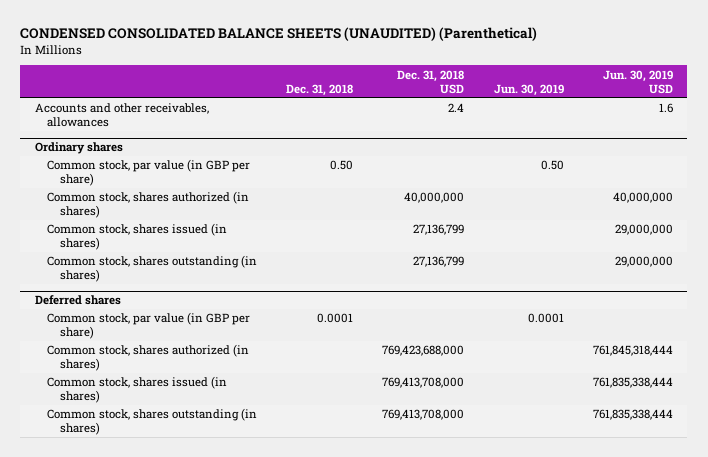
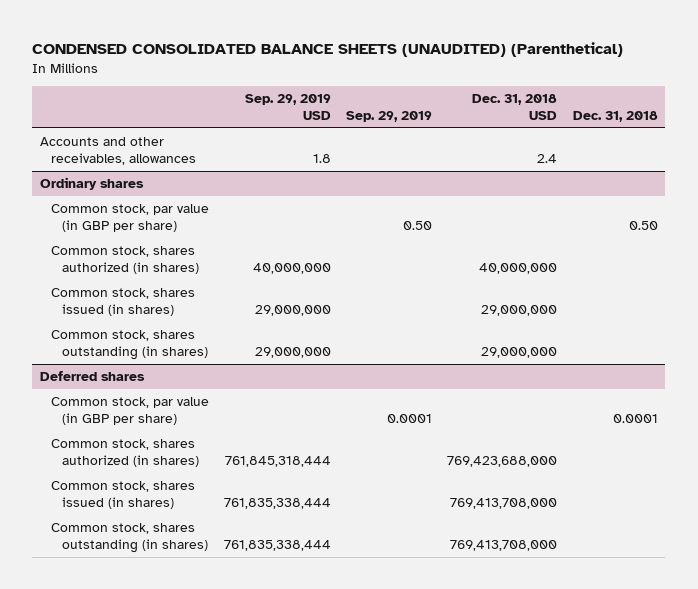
- | Dec. 31, 2018 | Dec. 31, 2018 USD | Jun. 30, 2019 | Jun. 30, 2019 USD
+ | Sep. 29, 2019 USD | Sep. 29, 2019 | Dec. 31, 2018 USD | Dec. 31, 2018
@ Ordinary shares
- Common stock, shares issued (in shares) | | 27,136,799 | | 29,000,000
- Common stock, shares outstanding (in shares) | | 27,136,799 | | 29,000,000
+ Common stock, shares issued (in shares) | 29,000,000 | | 29,000,000 |
+ Common stock, shares outstanding (in shares) | 29,000,000 | | 29,000,000 |

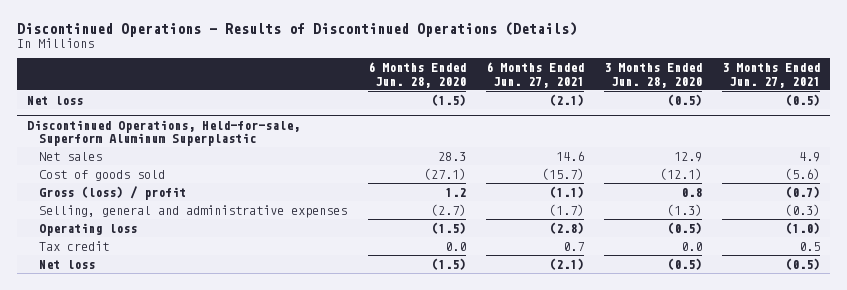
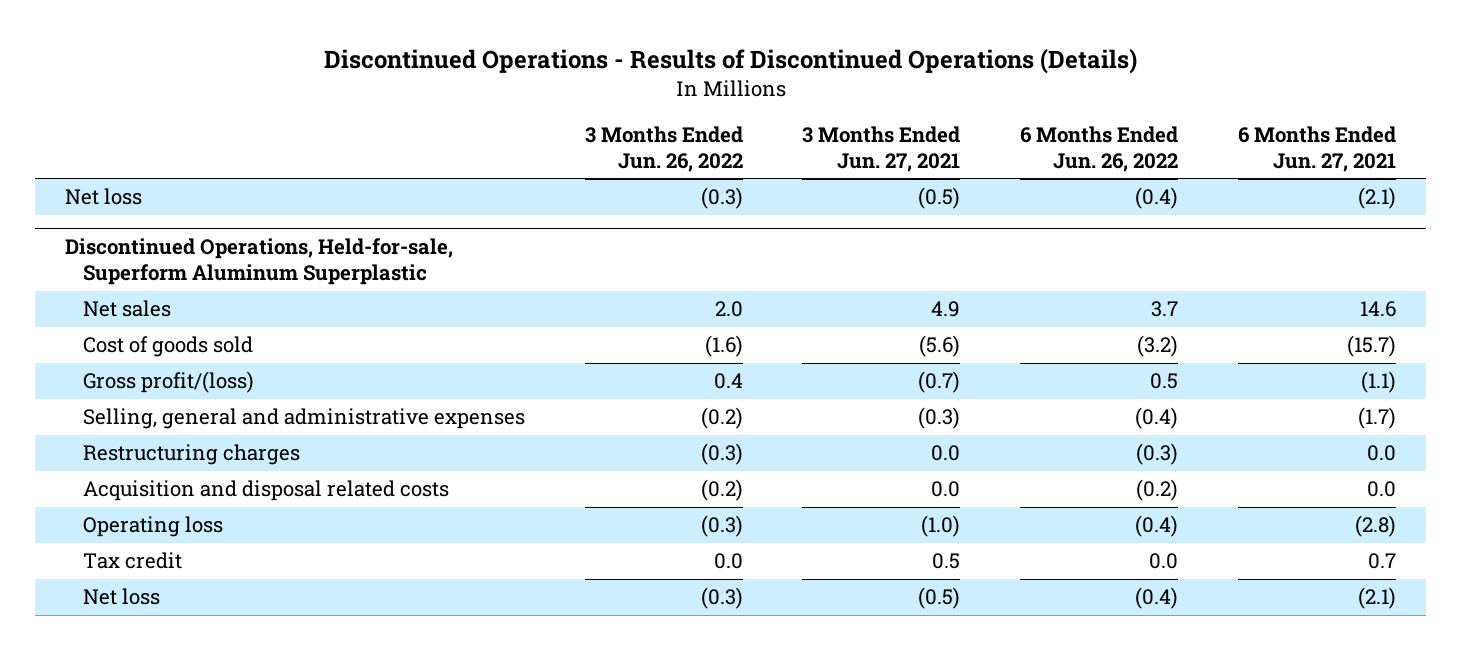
- | 6 Months Ended Jun. 28, 2020 | 6 Months Ended Jun. 27, 2021 | 3 Months Ended Jun. 28, 2020 | 3 Months Ended Jun. 27, 2021
+ | 3 Months Ended Jun. 26, 2022 | 3 Months Ended Jun. 27, 2021 | 6 Months Ended Jun. 26, 2022 | 6 Months Ended Jun. 27, 2021
@ Discontinued Operations, Held-for-sale, Superform Aluminum Superplastic
- Gross (loss) / profit | 1.2 | (1.1) | 0.8 | (0.7)
+ Gross profit/(loss) | 0.4 | (0.7) | 0.5 | (1.1)
+ Restructuring charges | (0.3) | 0.0 | (0.3) | 0.0
+ Acquisition and disposal related costs | (0.2) | 0.0 | (0.2) | 0.0

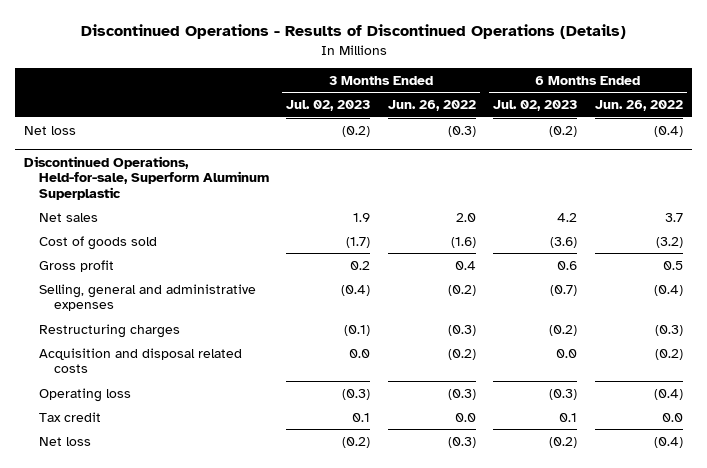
- | 3 Months Ended Jun. 26, 2022 | 3 Months Ended Jun. 27, 2021 | 6 Months Ended Jun. 26, 2022 | 6 Months Ended Jun. 27, 2021
+ | 3 Months Ended Jul. 02, 2023 | 3 Months Ended Jun. 26, 2022 | 6 Months Ended Jul. 02, 2023 | 6 Months Ended Jun. 26, 2022
@ Discontinued Operations, Held-for-sale, Superform Aluminum Superplastic
- Gross profit/(loss) | 0.4 | (0.7) | 0.5 | (1.1)
+ Gross profit | 0.2 | 0.4 | 0.6 | 0.5

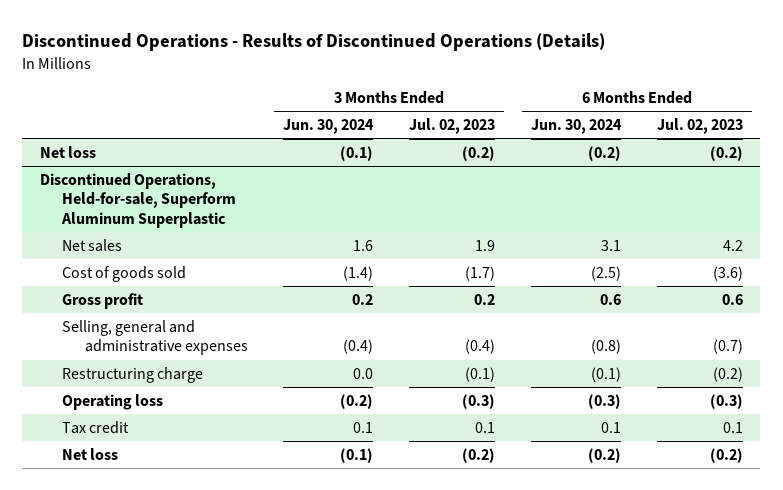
- | 3 Months Ended Jul. 02, 2023 | 3 Months Ended Jun. 26, 2022 | 6 Months Ended Jul. 02, 2023 | 6 Months Ended Jun. 26, 2022
+ | 3 Months Ended Jun. 30, 2024 | 3 Months Ended Jul. 02, 2023 | 6 Months Ended Jun. 30, 2024 | 6 Months Ended Jul. 02, 2023
@ Discontinued Operations, Held-for-sale, Superform Aluminum Superplastic
- Restructuring charges | (0.1) | (0.3) | (0.2) | (0.3)
- Acquisition and disposal related costs | 0.0 | (0.2) | 0.0 | (0.2)
+ Restructuring charge | 0.0 | (0.1) | (0.1) | (0.2)

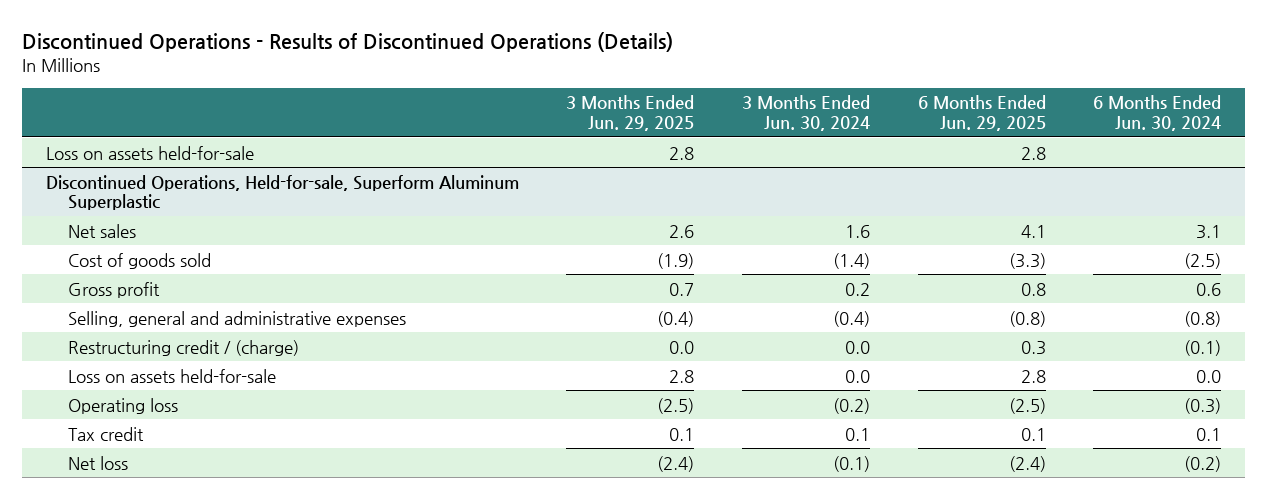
- | 3 Months Ended Jun. 30, 2024 | 3 Months Ended Jul. 02, 2023 | 6 Months Ended Jun. 30, 2024 | 6 Months Ended Jul. 02, 2023
+ | 3 Months Ended Jun. 29, 2025 | 3 Months Ended Jun. 30, 2024 | 6 Months Ended Jun. 29, 2025 | 6 Months Ended Jun. 30, 2024
- Net loss | (0.1) | (0.2) | (0.2) | (0.2)
+ Loss on assets held-for-sale | 2.8 | | 2.8 |
@ Discontinued Operations, Held-for-sale, Superform Aluminum Superplastic
- Restructuring charge | 0.0 | (0.1) | (0.1) | (0.2)
+ Restructuring credit / (charge) | 0.0 | 0.0 | 0.3 | (0.1)
+ Loss on assets held-for-sale | 2.8 | 0.0 | 2.8 | 0.0

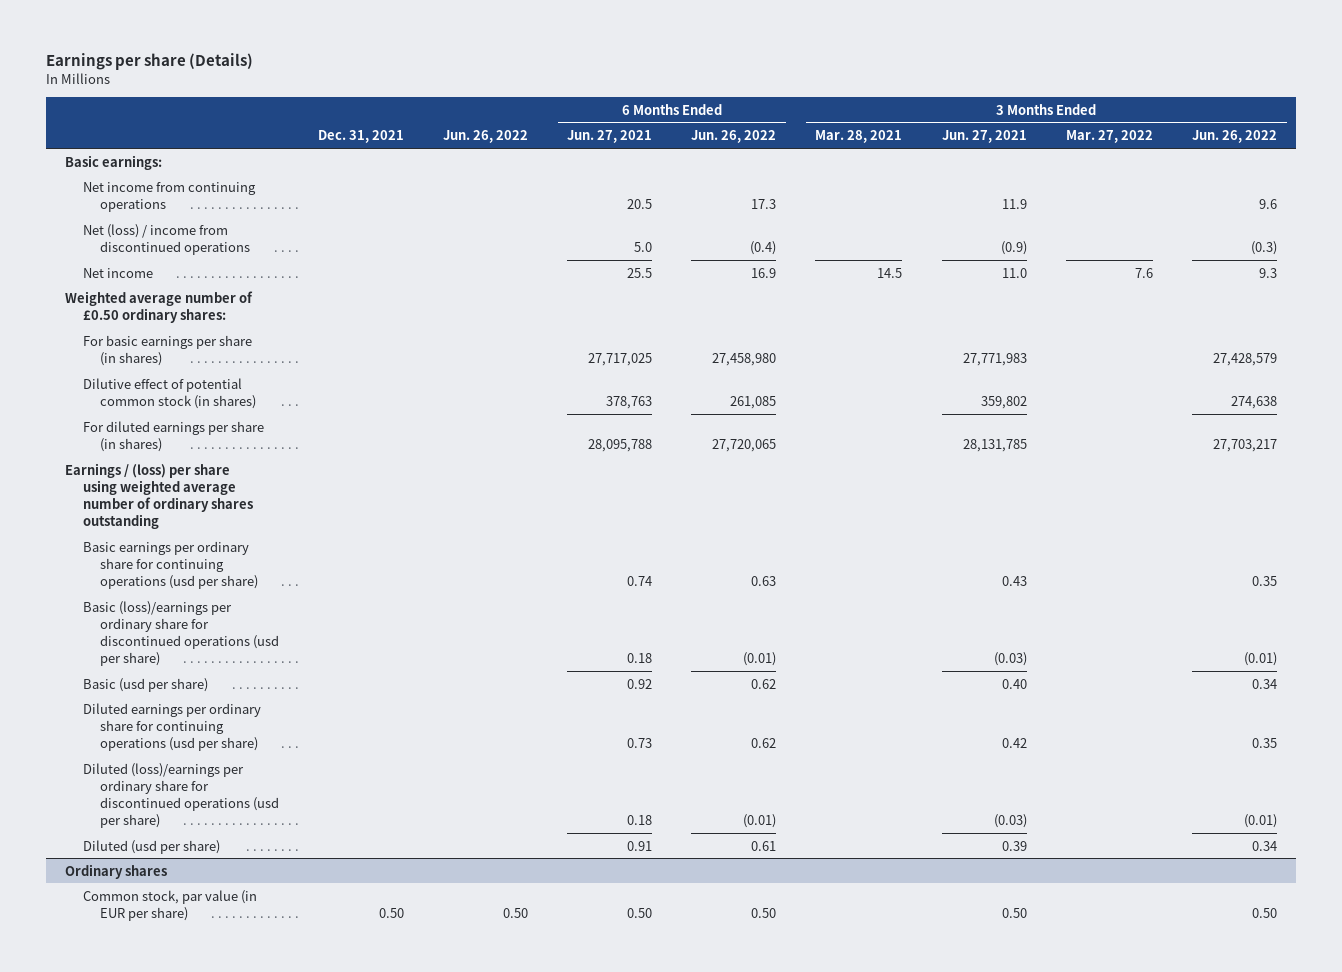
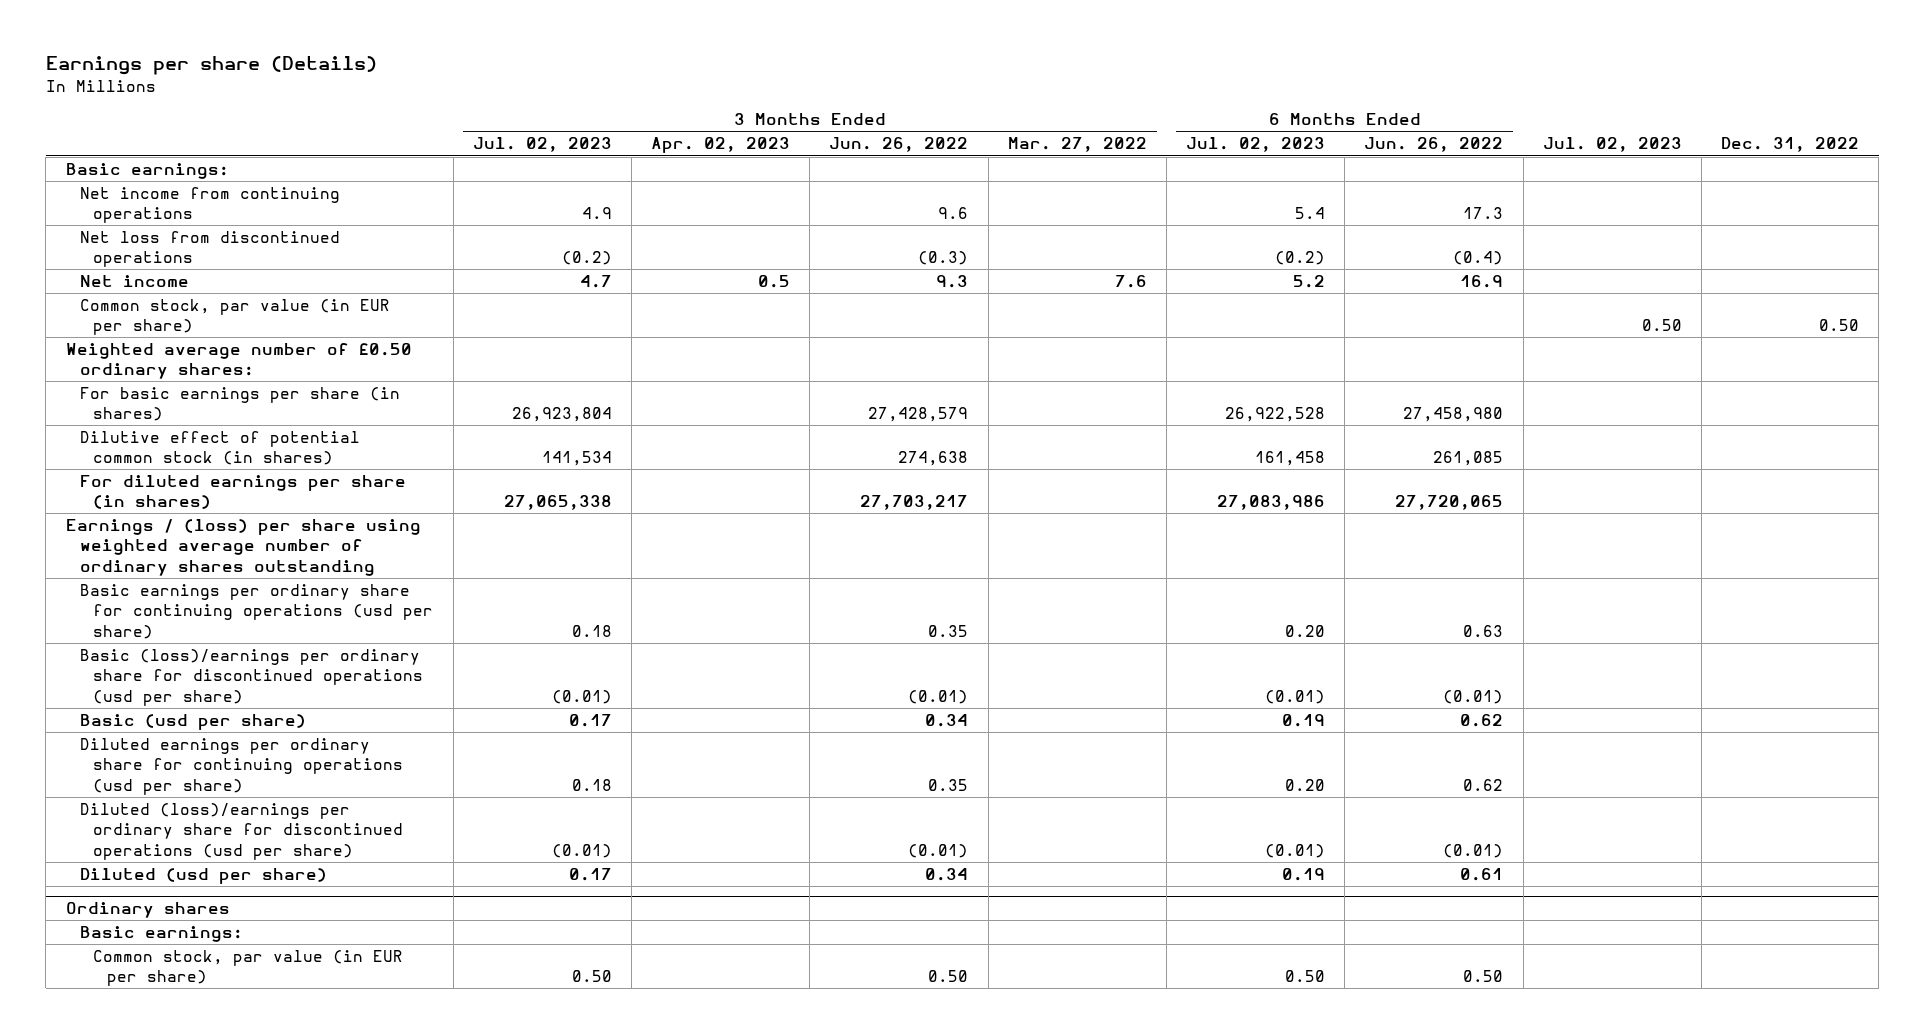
- | Dec. 31, 2021 | Jun. 26, 2022 | 6 Months Ended Jun. 27, 2021 | 6 Months Ended Jun. 26, 2022 | 3 Months Ended Mar. 28, 2021 | 3 Months Ended Jun. 27, 2021 | 3 Months Ended Mar. 27, 2022 | 3 Months Ended Jun. 26, 2022
+ | 3 Months Ended Jul. 02, 2023 | 3 Months Ended Apr. 02, 2023 | 3 Months Ended Jun. 26, 2022 | 3 Months Ended Mar. 27, 2022 | 6 Months Ended Jul. 02, 2023 | 6 Months Ended Jun. 26, 2022 | Jul. 02, 2023 | Dec. 31, 2022
- Net (loss) / income from discontinued operations | | | 5.0 | (0.4) | | (0.9) | | (0.3)
+ Net loss from discontinued operations | (0.2) | | (0.3) | | (0.2) | (0.4) | |
+ Common stock, par value (in EUR per share) | | | | | | | 0.50 | 0.50
@ Ordinary shares
+ Basic earnings:

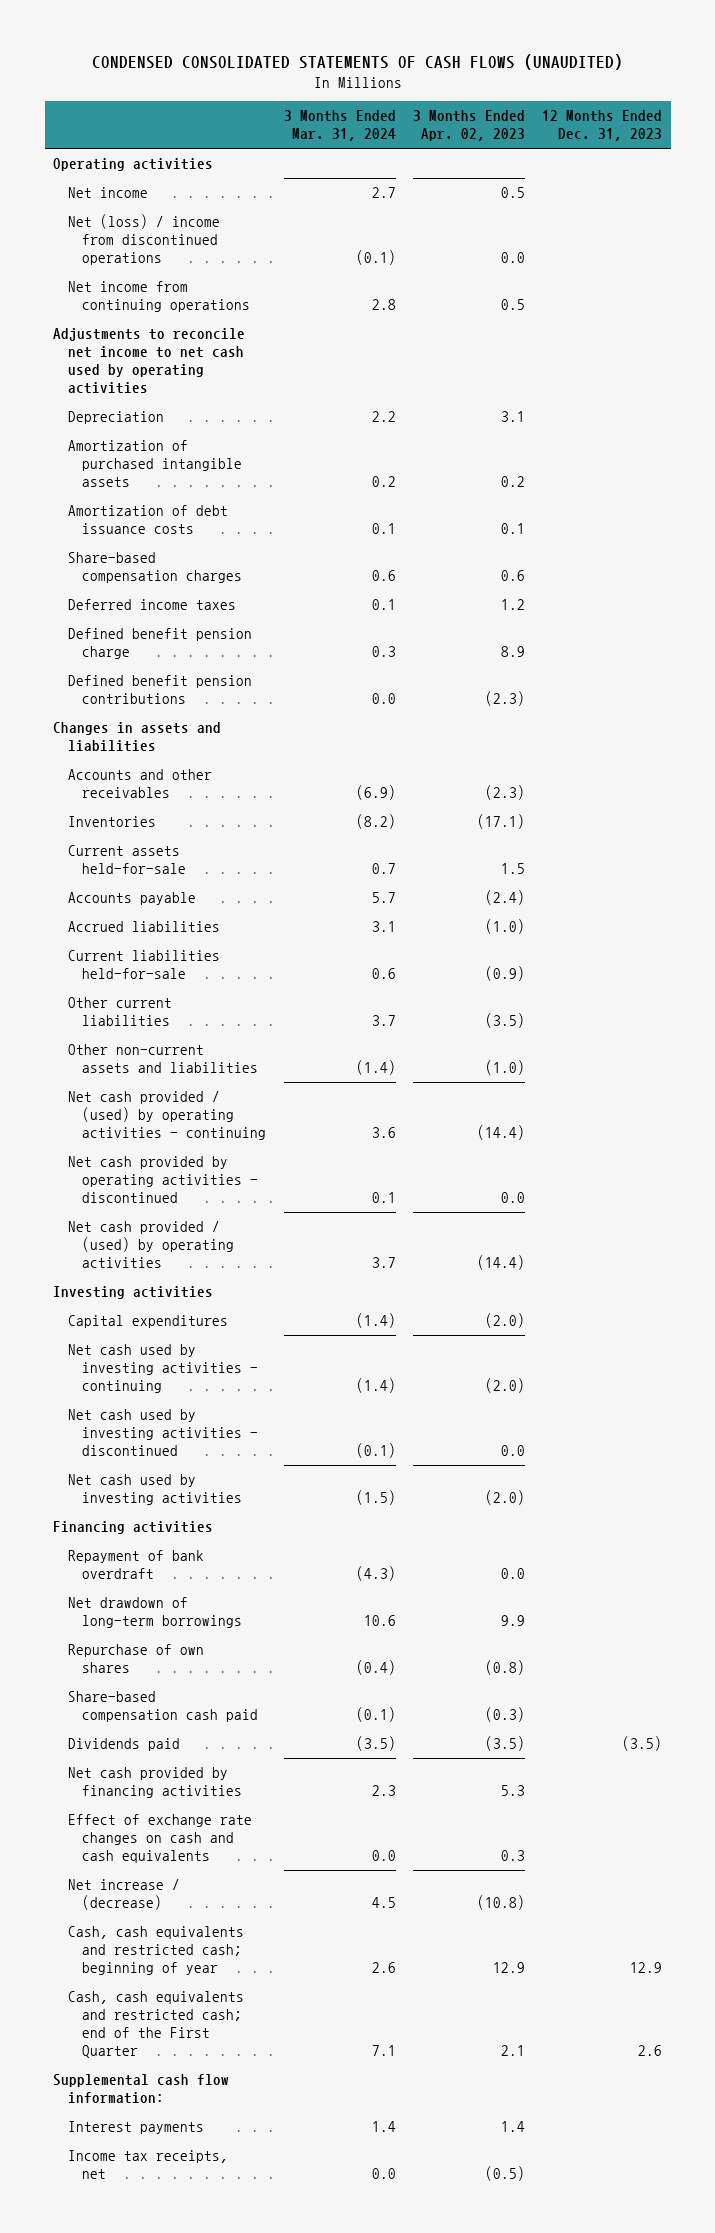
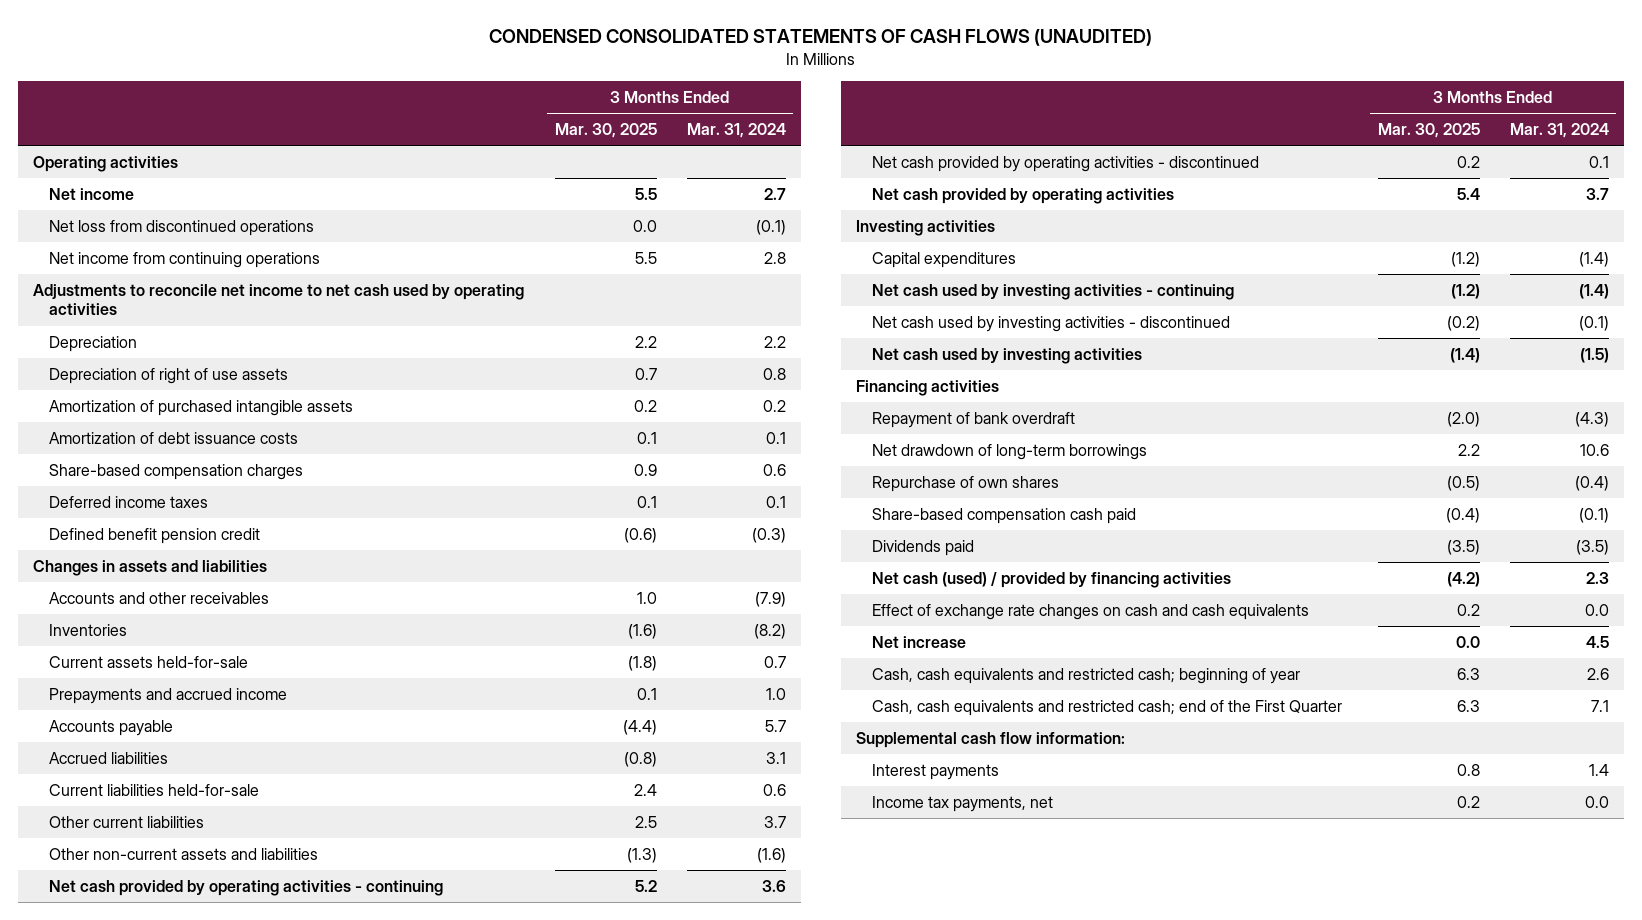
- | 3 Months Ended Mar. 31, 2024 | 3 Months Ended Apr. 02, 2023 | 12 Months Ended Dec. 31, 2023
+ | 3 Months Ended Mar. 30, 2025 | 3 Months Ended Mar. 31, 2024
- Net (loss) / income from discontinued operations | (0.1) | 0.0 |
+ Net loss from discontinued operations | 0.0 | (0.1)
+ Depreciation of right of use assets | 0.7 | 0.8
- Defined benefit pension charge | 0.3 | 8.9 |
- Defined benefit pension contributions | 0.0 | (2.3) |
+ Defined benefit pension credit | (0.6) | (0.3)
- Accounts and other receivables | (6.9) | (2.3) |
+ Accounts and other receivables | 1.0 | (7.9)
+ Prepayments and accrued income | 0.1 | 1.0
- Other non-current assets and liabilities | (1.4) | (1.0) |
- Net cash provided / (used) by operating activities - continuing | 3.6 | (14.4) |
+ Other non-current assets and liabilities | (1.3) | (1.6)
+ Net cash provided by operating activities - continuing | 5.2 | 3.6
- Net cash provided / (used) by operating activities | 3.7 | (14.4) |
+ Net cash provided by operating activities | 5.4 | 3.7
- Net cash provided by financing activities | 2.3 | 5.3 |
+ Net cash (used) / provided by financing activities | (4.2) | 2.3
- Net increase / (decrease) | 4.5 | (10.8) |
+ Net increase | 0.0 | 4.5
- Income tax receipts, net | 0.0 | (0.5) |
+ Income tax payments, net | 0.2 | 0.0

